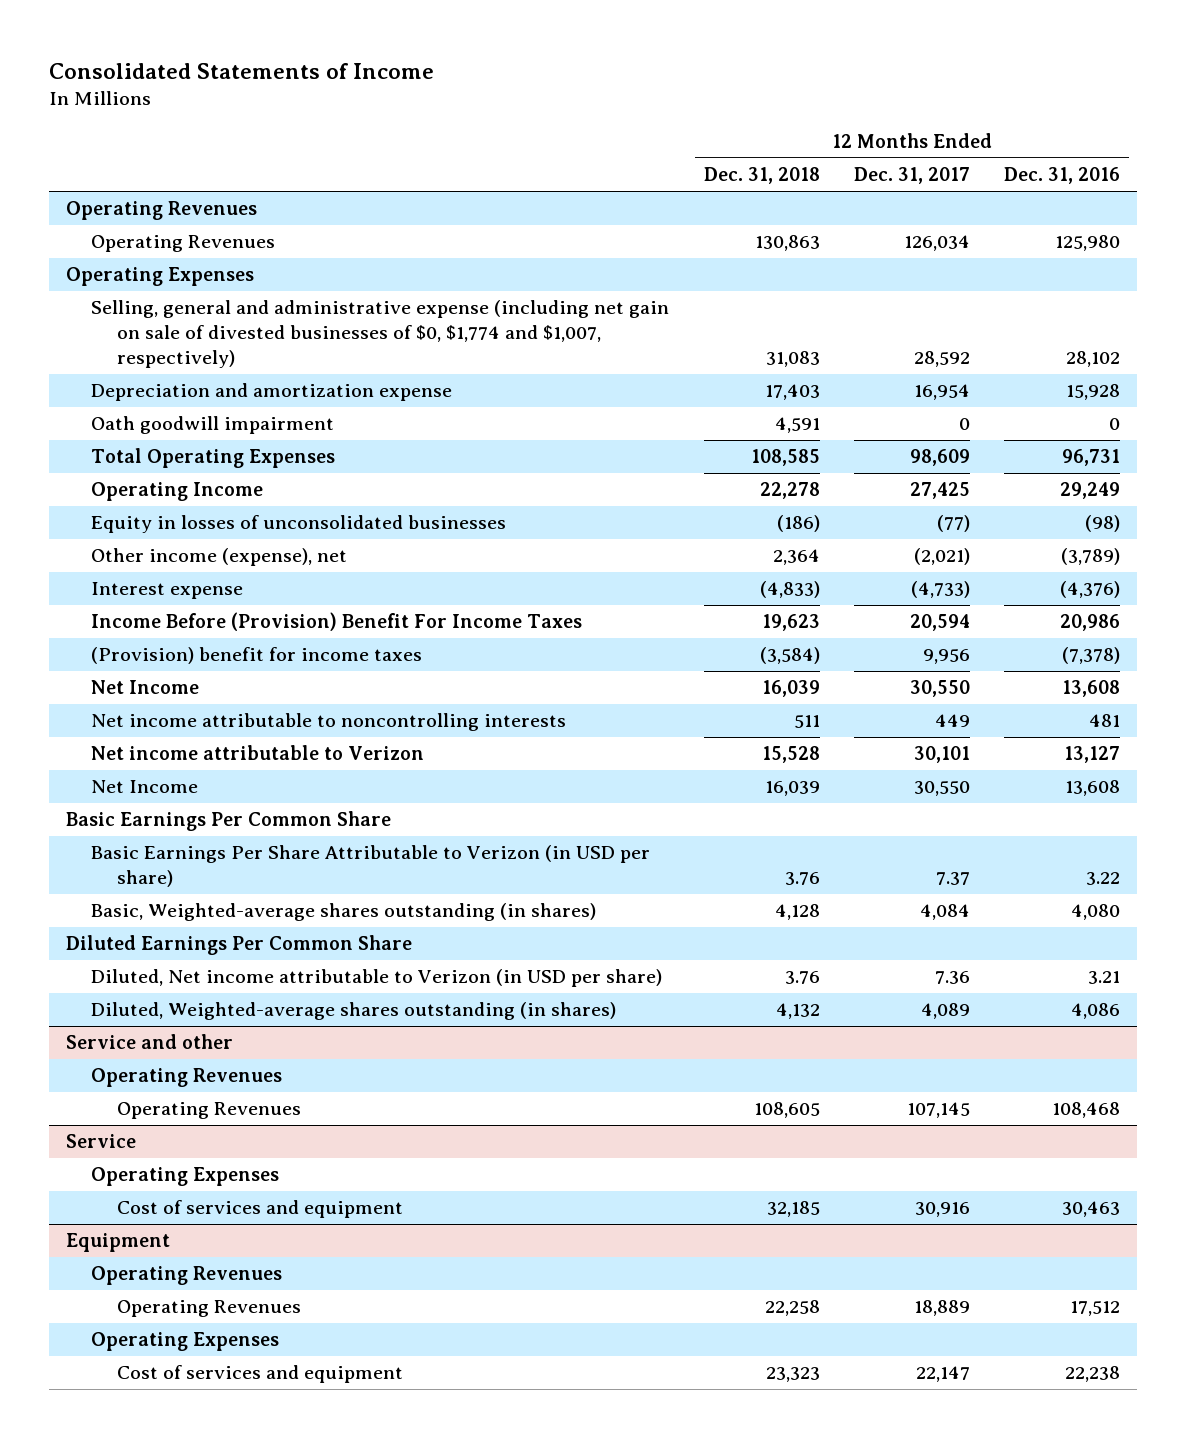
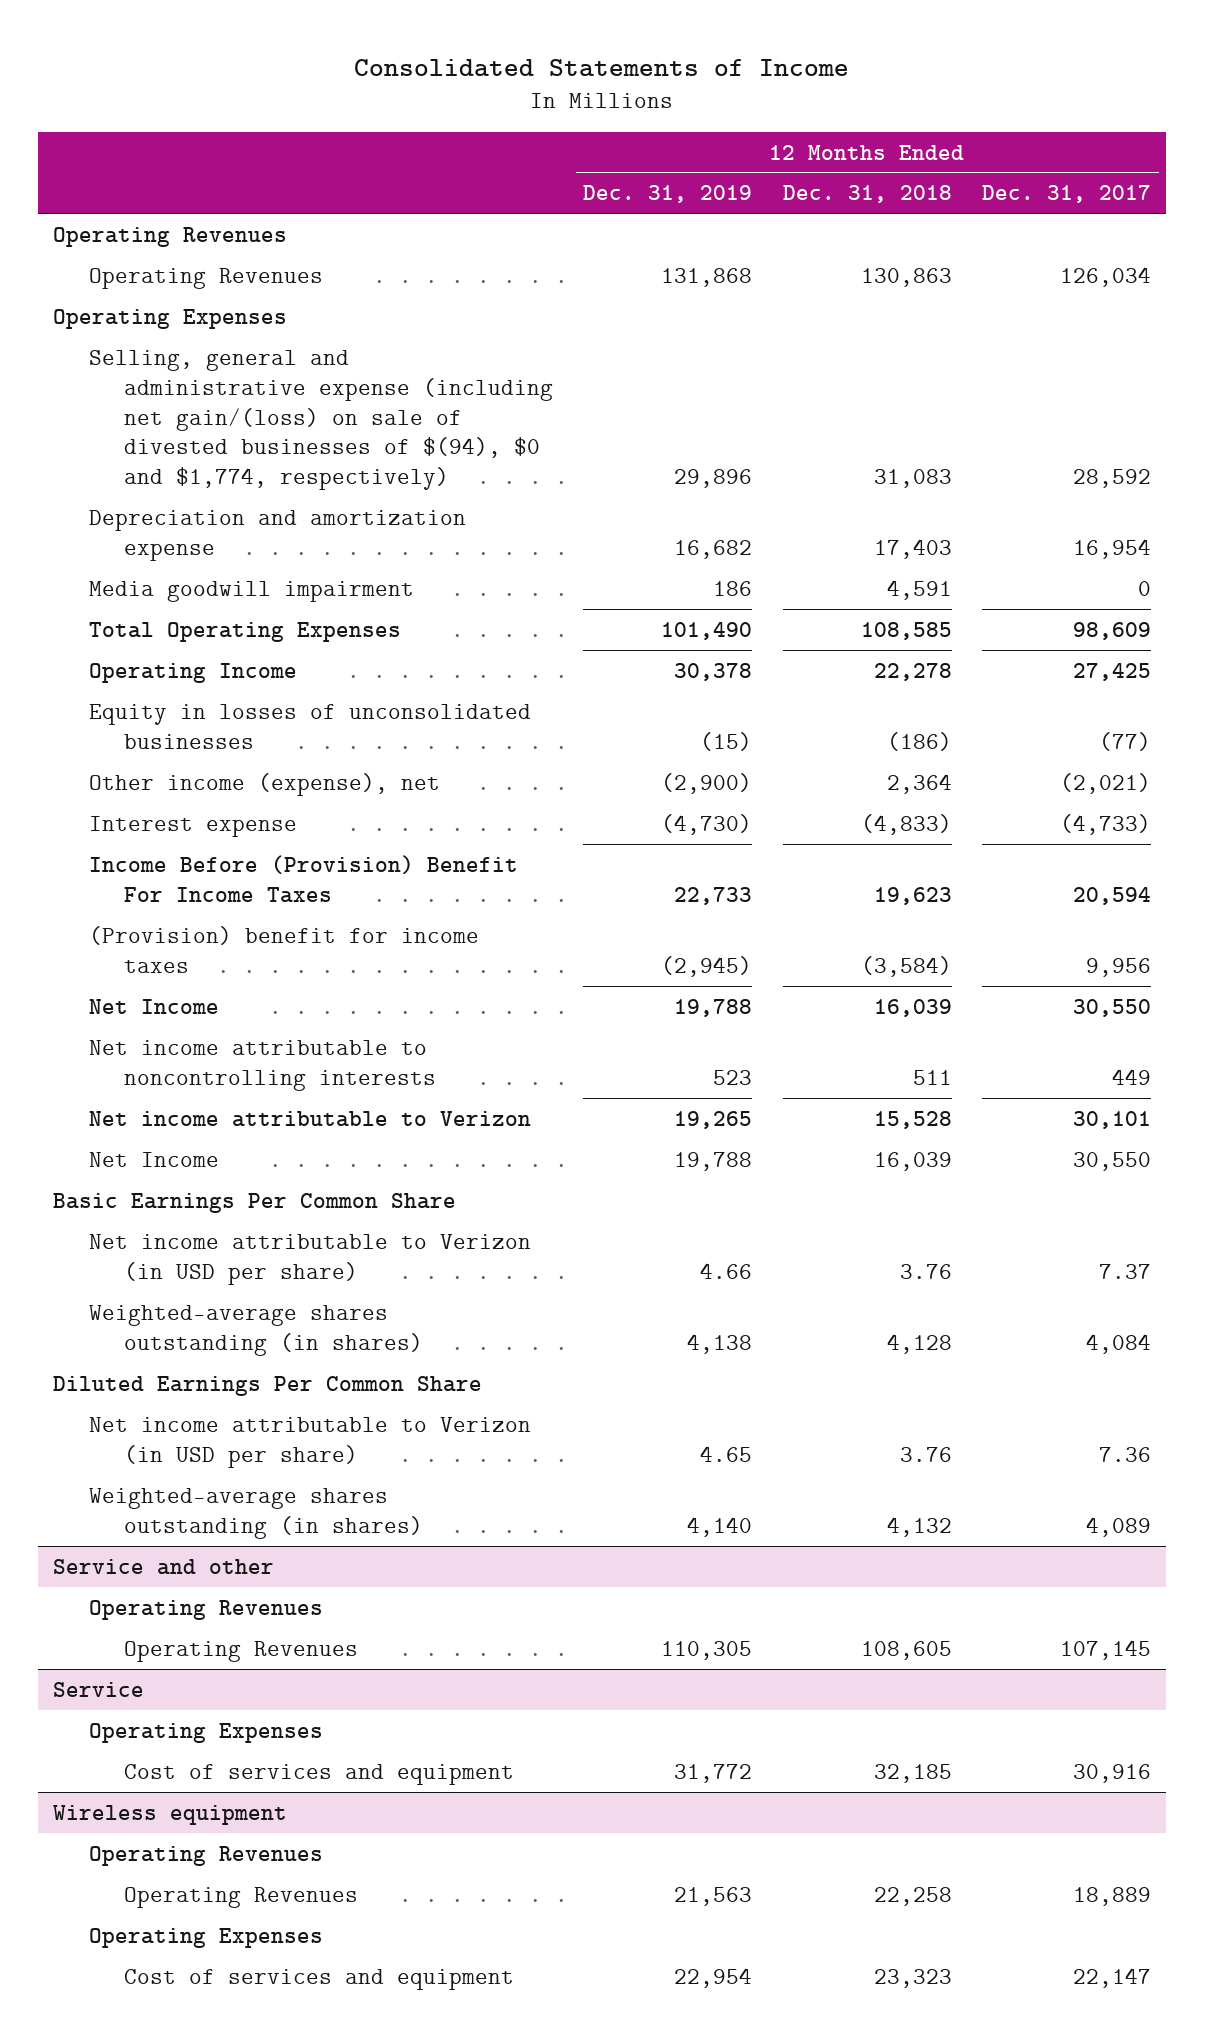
- | 12 Months Ended Dec. 31, 2018 | 12 Months Ended Dec. 31, 2017 | 12 Months Ended Dec. 31, 2016
+ | 12 Months Ended Dec. 31, 2019 | 12 Months Ended Dec. 31, 2018 | 12 Months Ended Dec. 31, 2017
- Selling, general and administrative expense (including net gain on sale of divested businesses of $0, $1,774 and $1,007, respectively) | 31,083 | 28,592 | 28,102
+ Selling, general and administrative expense (including net gain/(loss) on sale of divested businesses of $(94), $0 and $1,774, respectively) | 29,896 | 31,083 | 28,592
- Oath goodwill impairment | 4,591 | 0 | 0
+ Media goodwill impairment | 186 | 4,591 | 0
- Basic Earnings Per Share Attributable to Verizon (in USD per share) | 3.76 | 7.37 | 3.22
- Basic, Weighted-average shares outstanding (in shares) | 4,128 | 4,084 | 4,080
+ Net income attributable to Verizon (in USD per share) | 4.66 | 3.76 | 7.37
+ Weighted-average shares outstanding (in shares) | 4,138 | 4,128 | 4,084
- Diluted, Net income attributable to Verizon (in USD per share) | 3.76 | 7.36 | 3.21
- Diluted, Weighted-average shares outstanding (in shares) | 4,132 | 4,089 | 4,086
+ Net income attributable to Verizon (in USD per share) | 4.65 | 3.76 | 7.36
+ Weighted-average shares outstanding (in shares) | 4,140 | 4,132 | 4,089
- Equipment
+ Wireless equipment

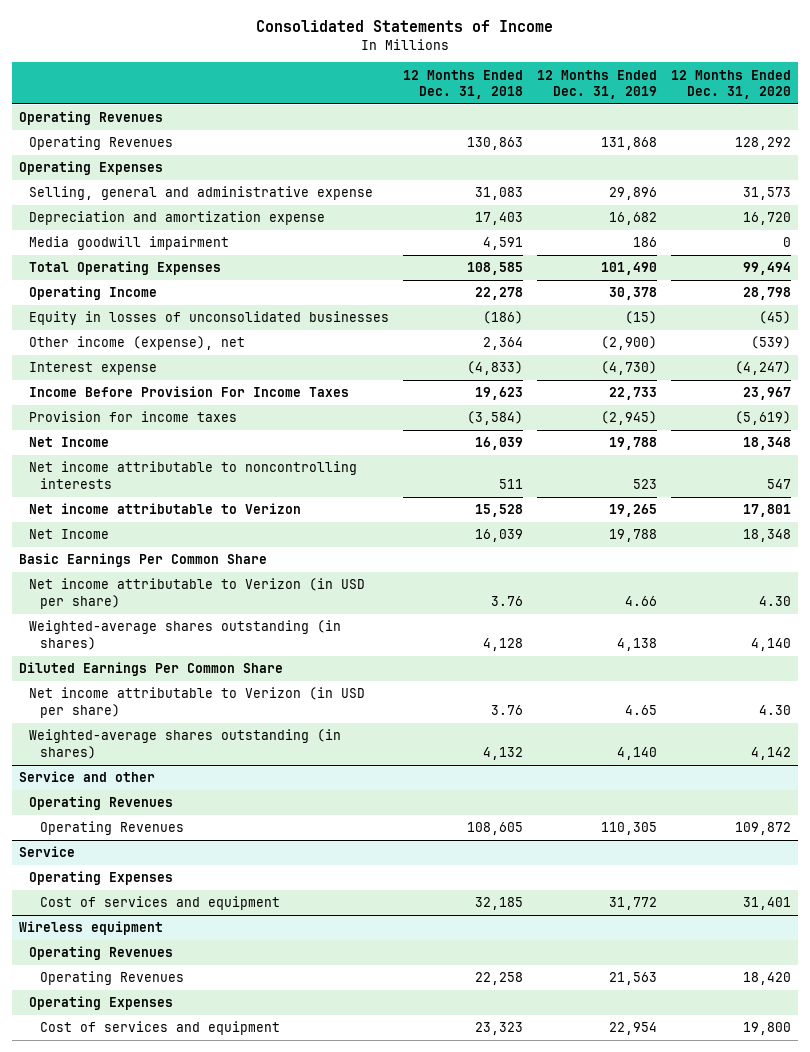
- | 12 Months Ended Dec. 31, 2019 | 12 Months Ended Dec. 31, 2018 | 12 Months Ended Dec. 31, 2017
+ | 12 Months Ended Dec. 31, 2018 | 12 Months Ended Dec. 31, 2019 | 12 Months Ended Dec. 31, 2020
- Selling, general and administrative expense (including net gain/(loss) on sale of divested businesses of $(94), $0 and $1,774, respectively) | 29,896 | 31,083 | 28,592
+ Selling, general and administrative expense | 31,083 | 29,896 | 31,573
- Income Before (Provision) Benefit For Income Taxes | 22,733 | 19,623 | 20,594
- (Provision) benefit for income taxes | (2,945) | (3,584) | 9,956
+ Income Before Provision For Income Taxes | 19,623 | 22,733 | 23,967
+ Provision for income taxes | (3,584) | (2,945) | (5,619)

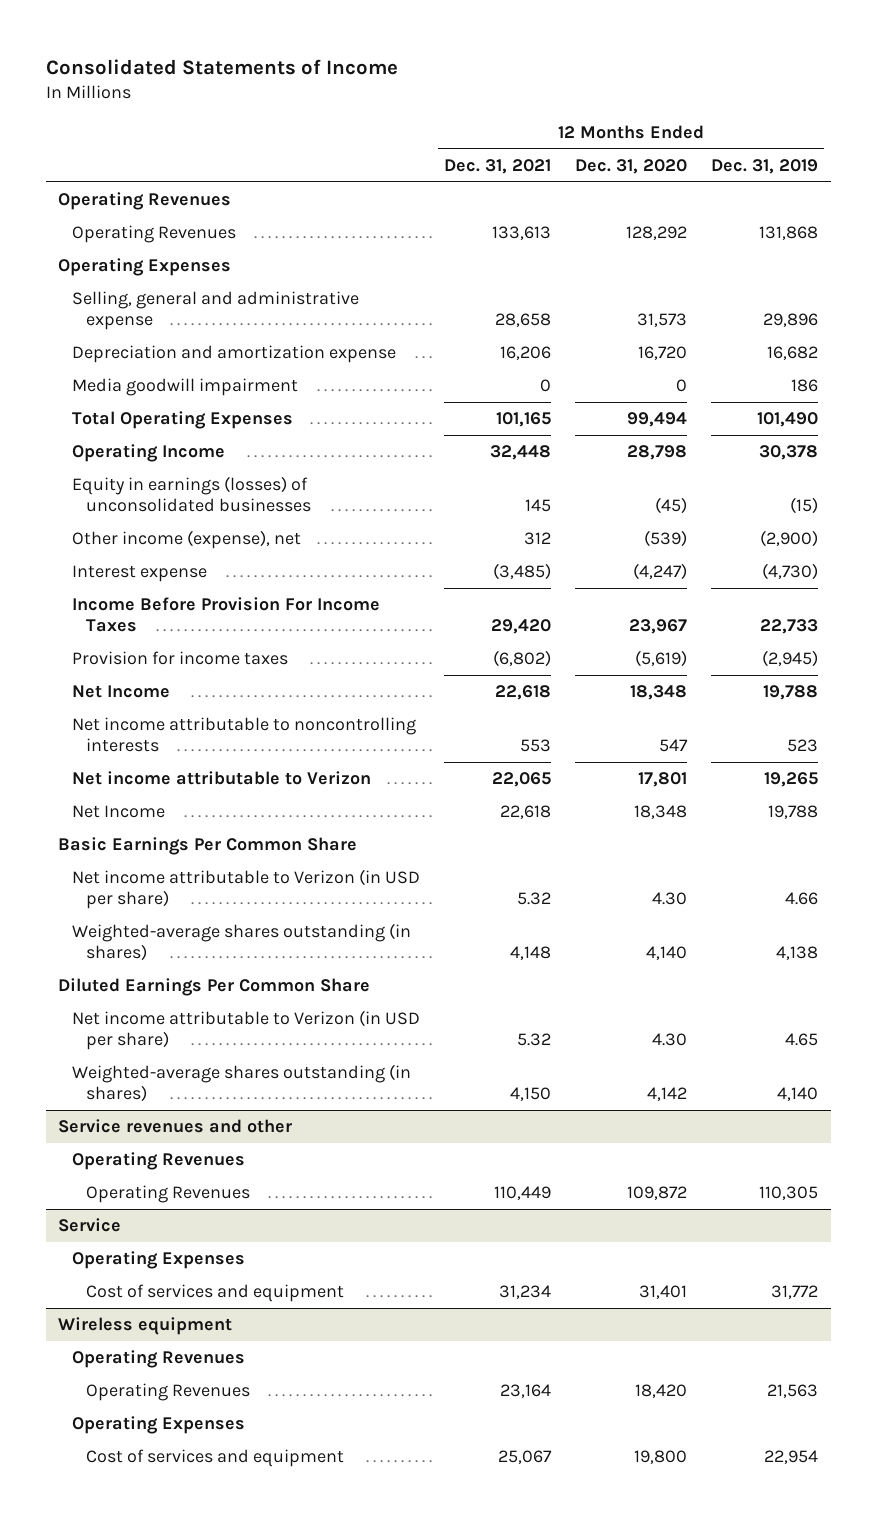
- | 12 Months Ended Dec. 31, 2018 | 12 Months Ended Dec. 31, 2019 | 12 Months Ended Dec. 31, 2020
+ | 12 Months Ended Dec. 31, 2021 | 12 Months Ended Dec. 31, 2020 | 12 Months Ended Dec. 31, 2019
- Equity in losses of unconsolidated businesses | (186) | (15) | (45)
+ Equity in earnings (losses) of unconsolidated businesses | 145 | (45) | (15)
- Service and other
+ Service revenues and other

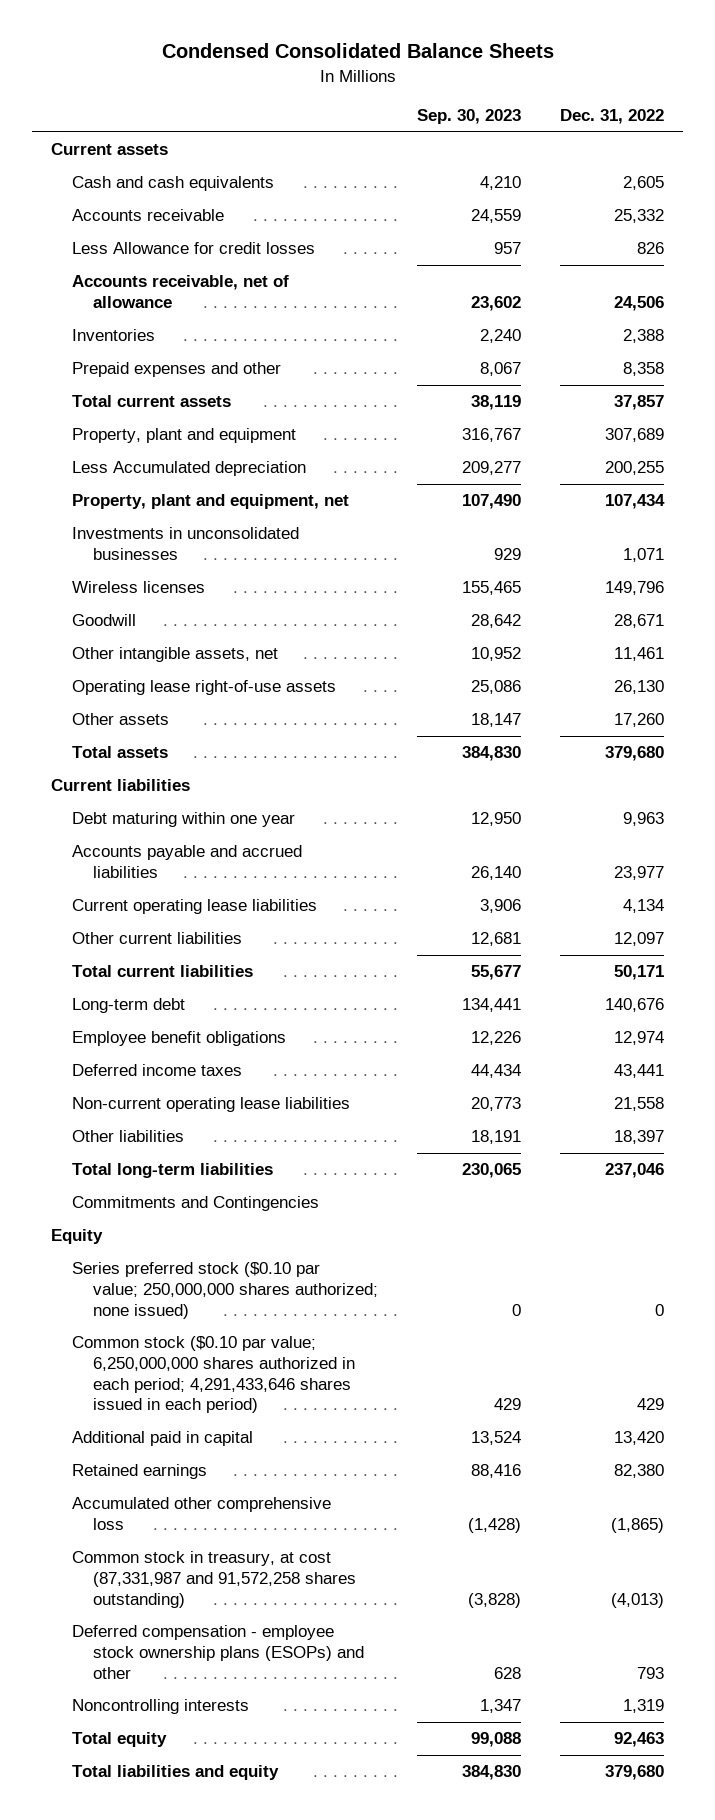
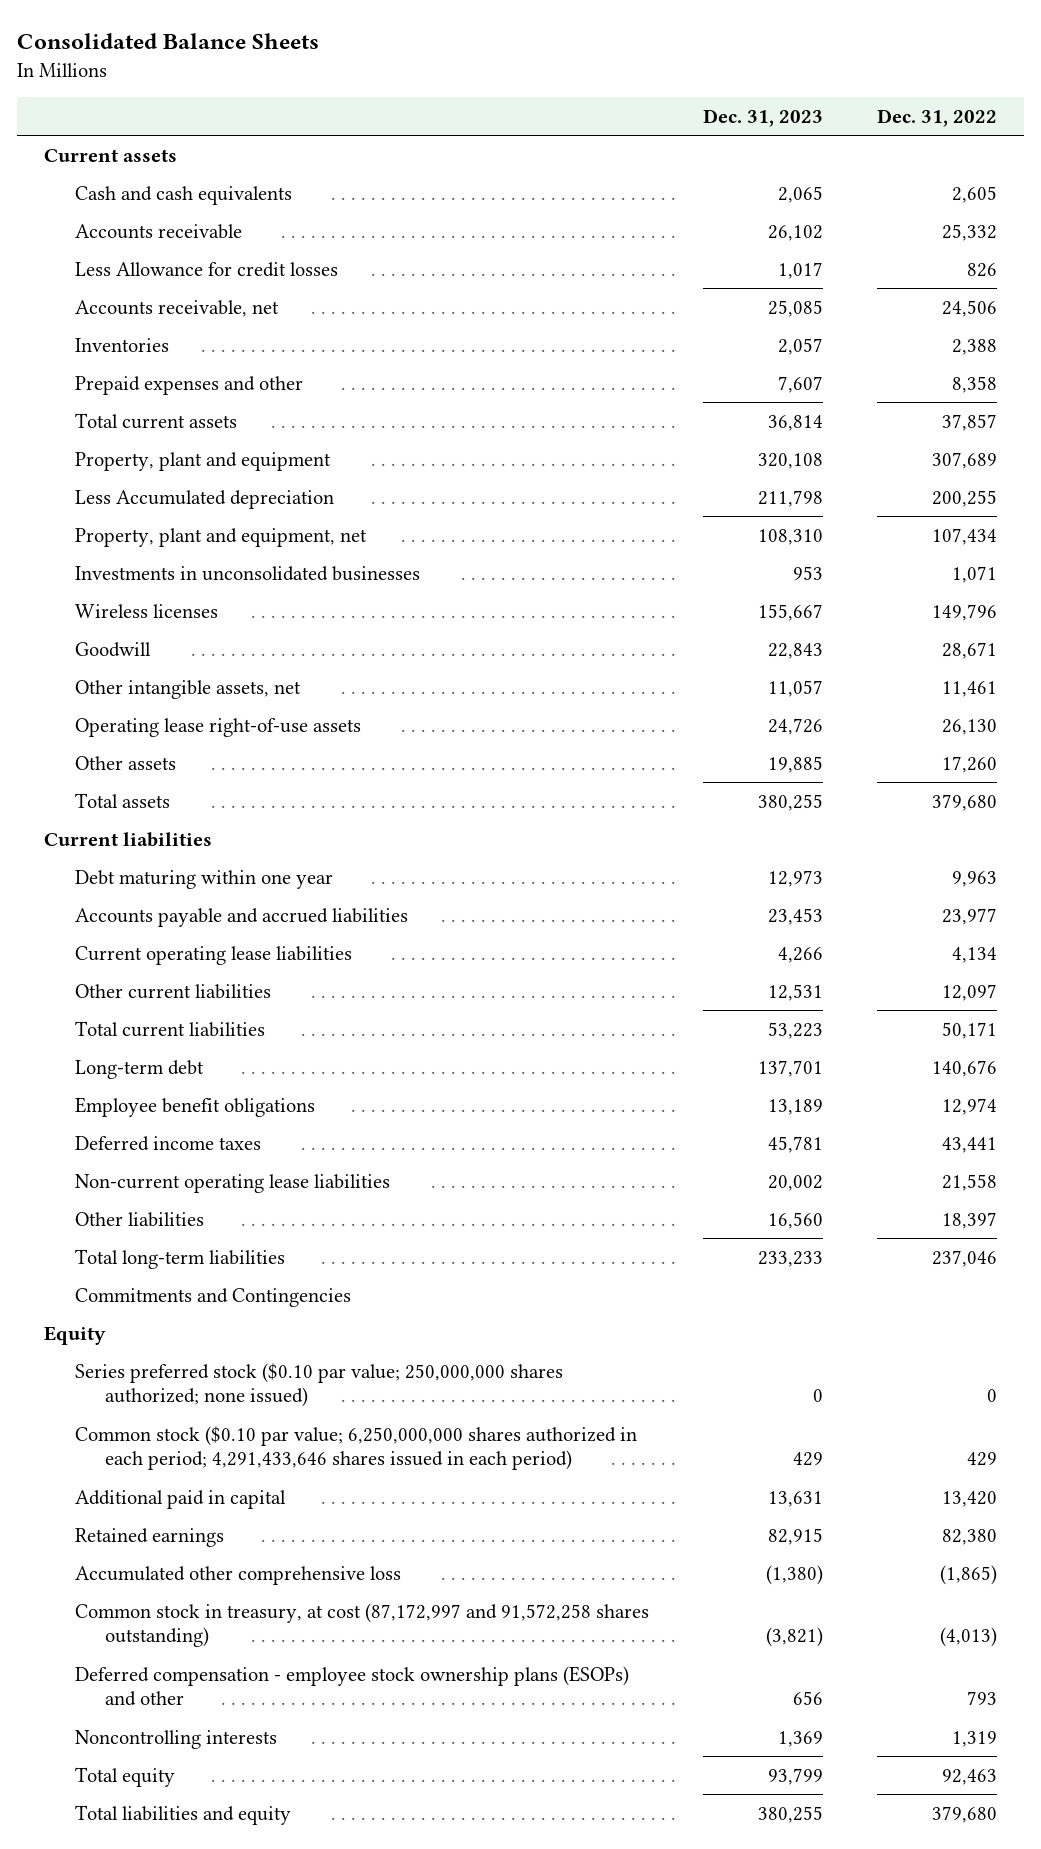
- Condensed Consolidated Balance Sheets
+ Consolidated Balance Sheets
- | Sep. 30, 2023 | Dec. 31, 2022
+ | Dec. 31, 2023 | Dec. 31, 2022
- Accounts receivable, net of allowance | 23,602 | 24,506
+ Accounts receivable, net | 25,085 | 24,506
- Common stock in treasury, at cost (87,331,987 and 91,572,258 shares outstanding) | (3,828) | (4,013)
+ Common stock in treasury, at cost (87,172,997 and 91,572,258 shares outstanding) | (3,821) | (4,013)

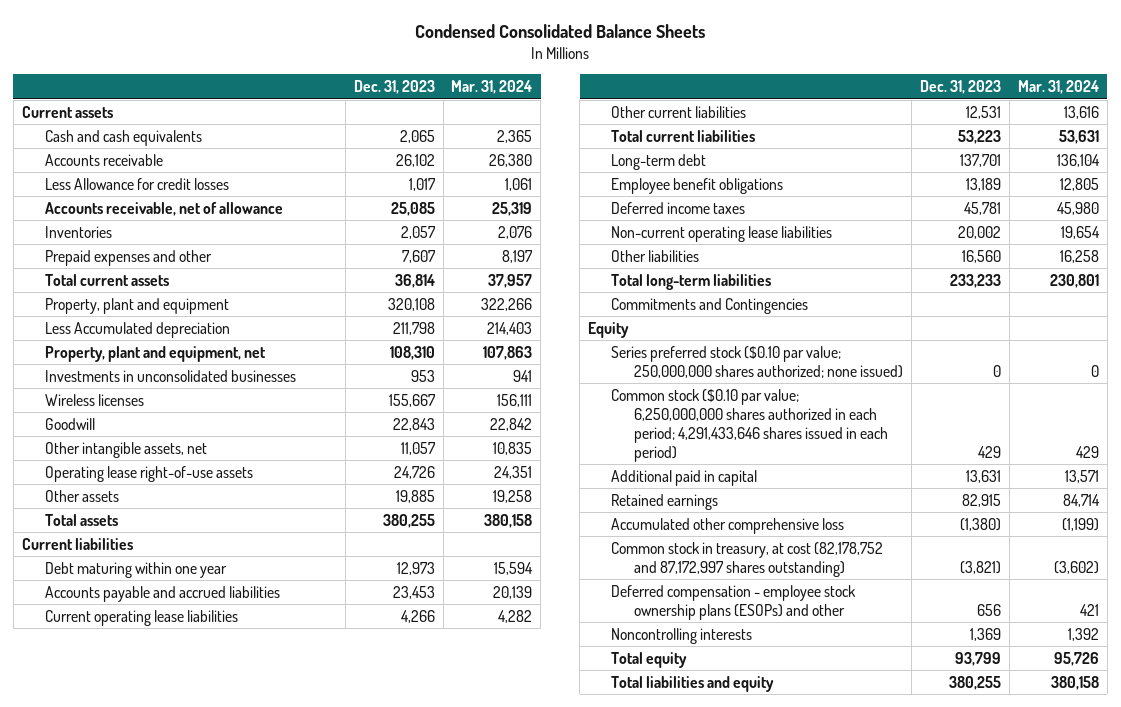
- Consolidated Balance Sheets
+ Condensed Consolidated Balance Sheets
- | Dec. 31, 2023 | Dec. 31, 2022
+ | Dec. 31, 2023 | Mar. 31, 2024
- Accounts receivable, net | 25,085 | 24,506
+ Accounts receivable, net of allowance | 25,085 | 25,319
- Common stock in treasury, at cost (87,172,997 and 91,572,258 shares outstanding) | (3,821) | (4,013)
+ Common stock in treasury, at cost (82,178,752 and 87,172,997 shares outstanding) | (3,821) | (3,602)

